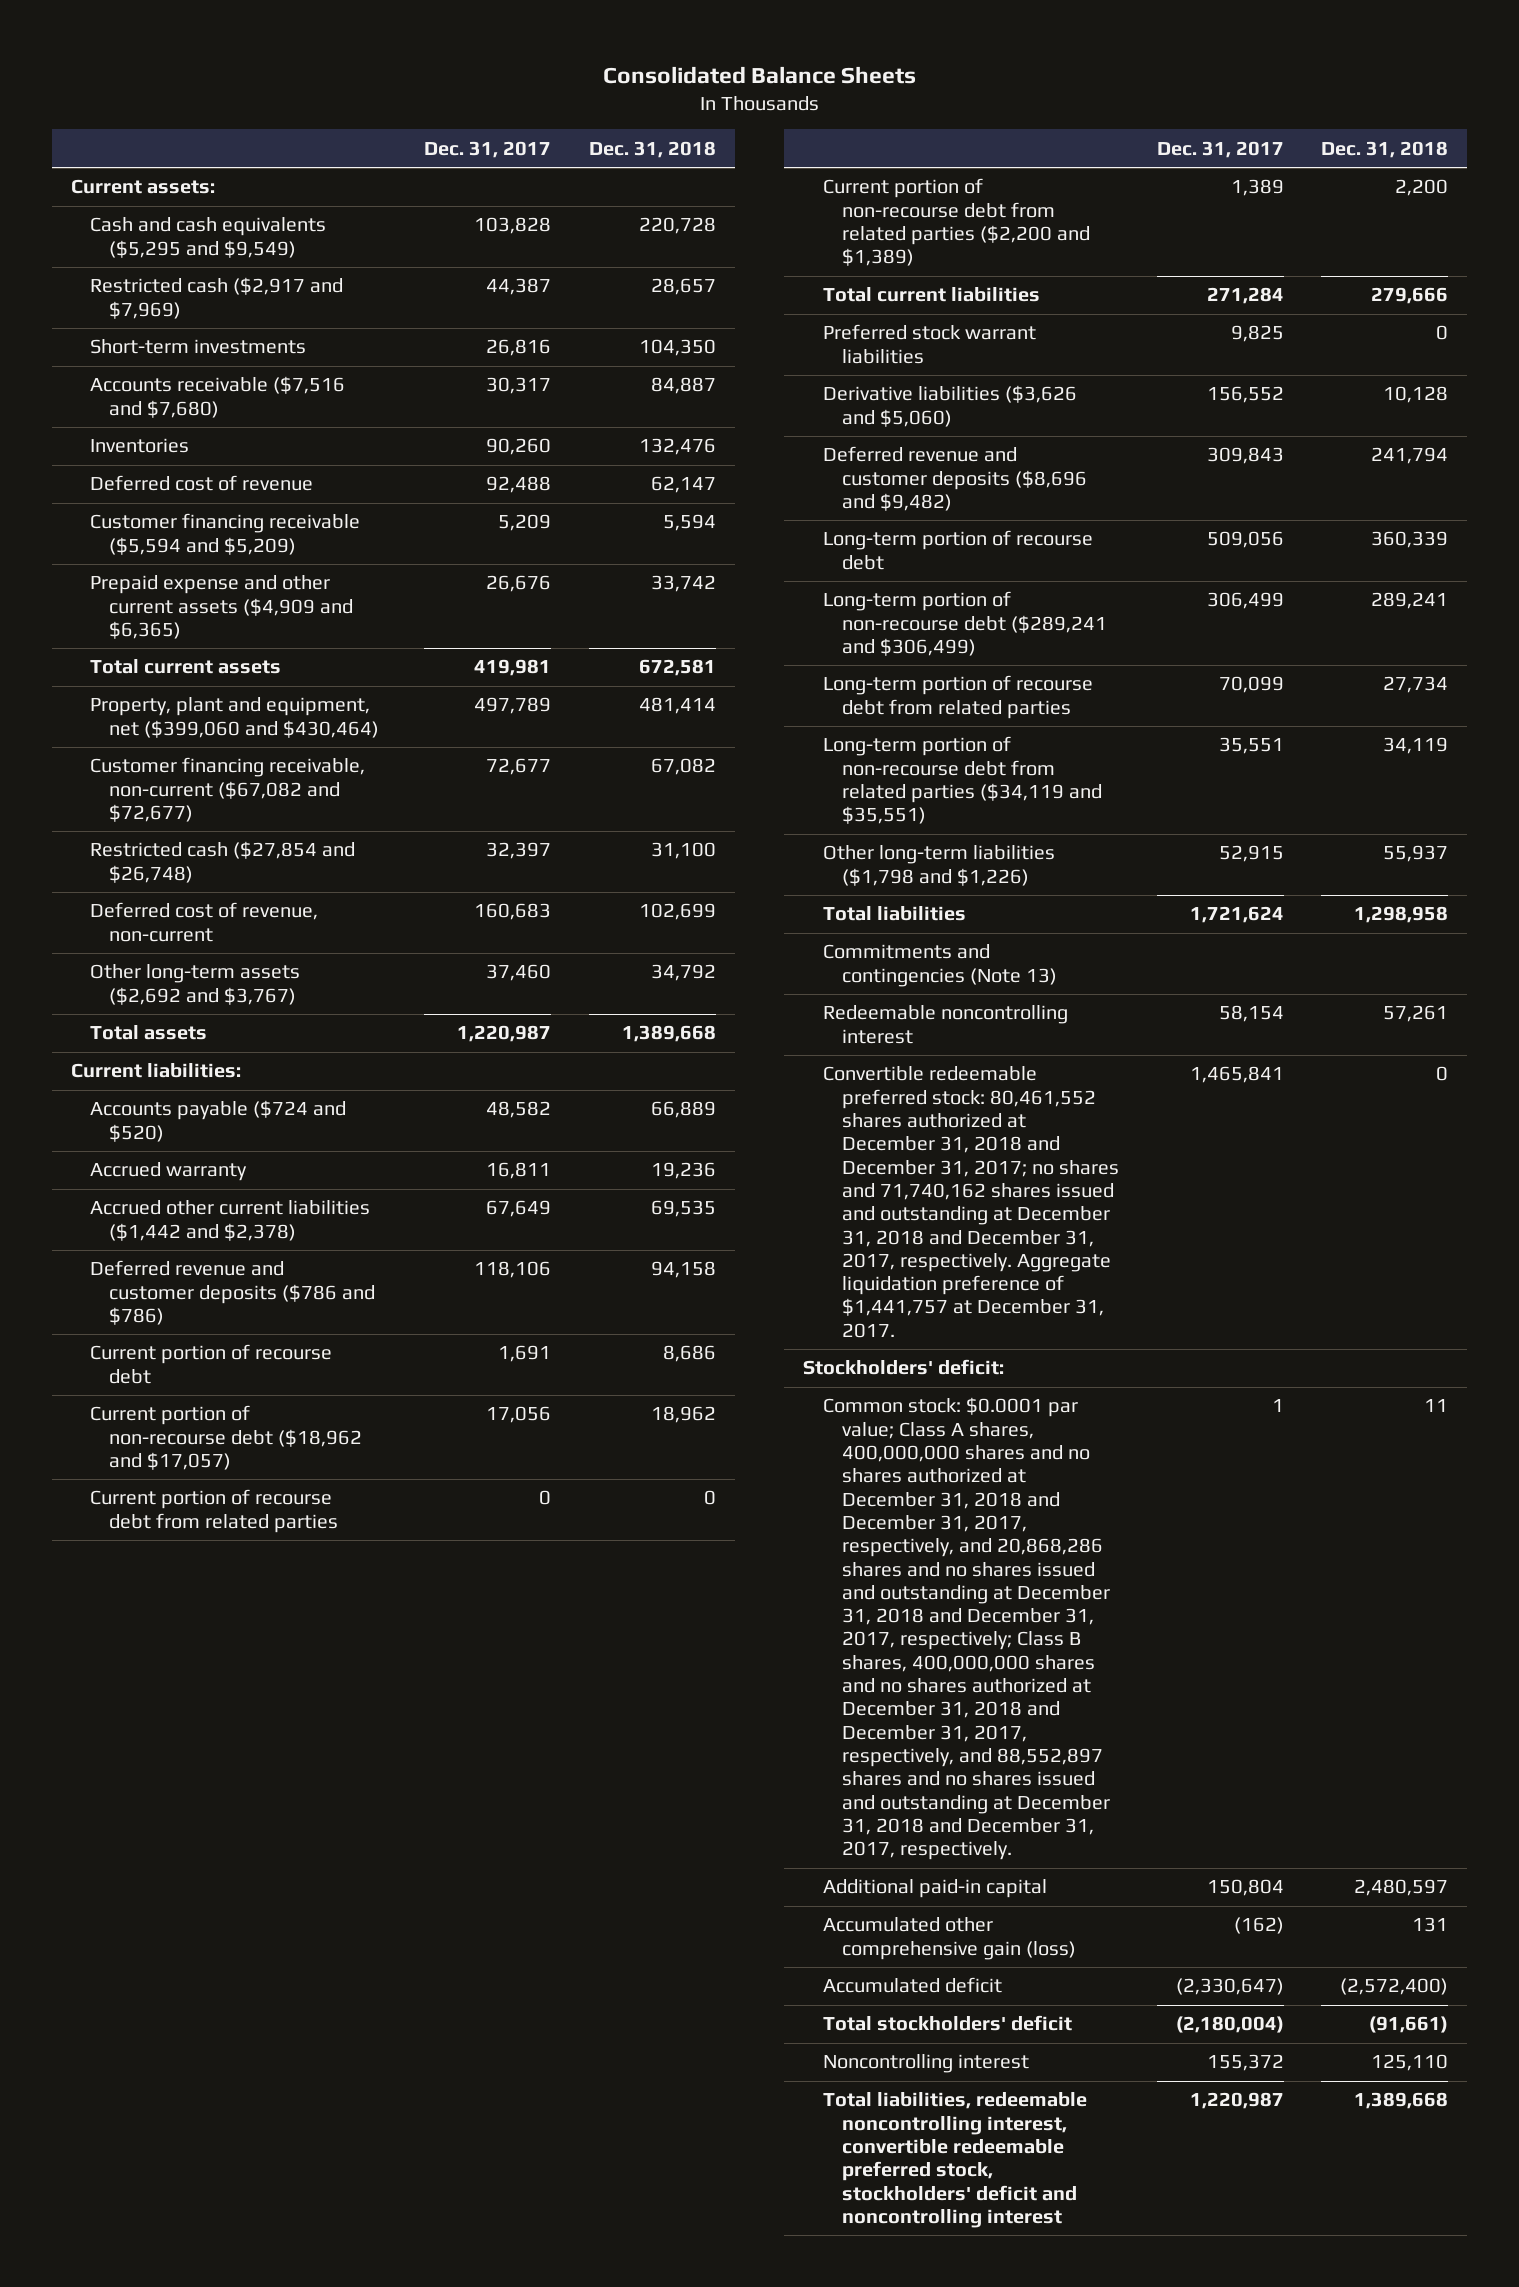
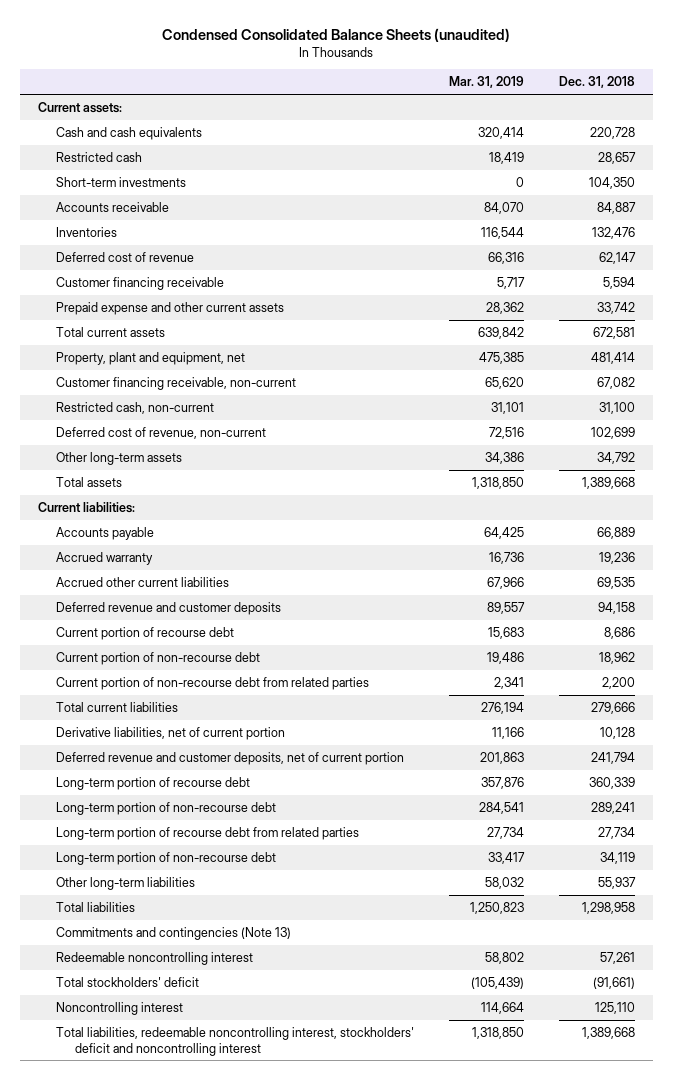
- Consolidated Balance Sheets
+ Condensed Consolidated Balance Sheets (unaudited)
- | Dec. 31, 2017 | Dec. 31, 2018
+ | Mar. 31, 2019 | Dec. 31, 2018
- Cash and cash equivalents ($5,295 and $9,549) | 103,828 | 220,728
- Restricted cash ($2,917 and $7,969) | 44,387 | 28,657
+ Cash and cash equivalents | 320,414 | 220,728
+ Restricted cash | 18,419 | 28,657
- Accounts receivable ($7,516 and $7,680) | 30,317 | 84,887
+ Accounts receivable | 84,070 | 84,887
- Customer financing receivable ($5,594 and $5,209) | 5,209 | 5,594
- Prepaid expense and other current assets ($4,909 and $6,365) | 26,676 | 33,742
+ Customer financing receivable | 5,717 | 5,594
+ Prepaid expense and other current assets | 28,362 | 33,742
- Property, plant and equipment, net ($399,060 and $430,464) | 497,789 | 481,414
- Customer financing receivable, non-current ($67,082 and $72,677) | 72,677 | 67,082
- Restricted cash ($27,854 and $26,748) | 32,397 | 31,100
+ Property, plant and equipment, net | 475,385 | 481,414
+ Customer financing receivable, non-current | 65,620 | 67,082
+ Restricted cash, non-current | 31,101 | 31,100
- Other long-term assets ($2,692 and $3,767) | 37,460 | 34,792
+ Other long-term assets | 34,386 | 34,792
- Accounts payable ($724 and $520) | 48,582 | 66,889
+ Accounts payable | 64,425 | 66,889
- Accrued other current liabilities ($1,442 and $2,378) | 67,649 | 69,535
- Deferred revenue and customer deposits ($786 and $786) | 118,106 | 94,158
+ Accrued other current liabilities | 67,966 | 69,535
+ Deferred revenue and customer deposits | 89,557 | 94,158
- Current portion of non-recourse debt ($18,962 and $17,057) | 17,056 | 18,962
- Current portion of recourse debt from related parties | 0 | 0
- Current portion of non-recourse debt from related parties ($2,200 and $1,389) | 1,389 | 2,200
+ Current portion of non-recourse debt | 19,486 | 18,962
+ Current portion of non-recourse debt from related parties | 2,341 | 2,200
- Preferred stock warrant liabilities | 9,825 | 0
- Derivative liabilities ($3,626 and $5,060) | 156,552 | 10,128
- Deferred revenue and customer deposits ($8,696 and $9,482) | 309,843 | 241,794
+ Derivative liabilities, net of current portion | 11,166 | 10,128
+ Deferred revenue and customer deposits, net of current portion | 201,863 | 241,794
- Long-term portion of non-recourse debt ($289,241 and $306,499) | 306,499 | 289,241
+ Long-term portion of non-recourse debt | 284,541 | 289,241
- Long-term portion of non-recourse debt from related parties ($34,119 and $35,551) | 35,551 | 34,119
- Other long-term liabilities ($1,798 and $1,226) | 52,915 | 55,937
+ Long-term portion of non-recourse debt | 33,417 | 34,119
+ Other long-term liabilities | 58,032 | 55,937
- Convertible redeemable preferred stock: 80,461,552 shares authorized at December 31, 2018 and December 31, 2017; no shares and 71,740,162 shares issued and outstanding at December 31, 2018 and December 31, 2017, respectively. Aggregate liquidation preference of $1,441,757 at December 31, 2017. | 1,465,841 | 0
- Stockholders' deficit:
- Common stock: $0.0001 par value; Class A shares, 400,000,000 shares and no shares authorized at December 31, 2018 and December 31, 2017, respectively, and 20,868,286 shares and no shares issued and outstanding at December 31, 2018 and December 31, 2017, respectively; Class B shares, 400,000,000 shares and no shares authorized at December 31, 2018 and December 31, 2017, respectively, and 88,552,897 shares and no shares issued and outstanding at December 31, 2018 and December 31, 2017, respectively. | 1 | 11
- Additional paid-in capital | 150,804 | 2,480,597
- Accumulated other comprehensive gain (loss) | (162) | 131
- Accumulated deficit | (2,330,647) | (2,572,400)
- Total liabilities, redeemable noncontrolling interest, convertible redeemable preferred stock, stockholders' deficit and noncontrolling interest | 1,220,987 | 1,389,668
+ Total liabilities, redeemable noncontrolling interest, stockholders' deficit and noncontrolling interest | 1,318,850 | 1,389,668

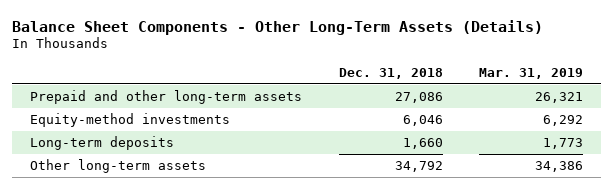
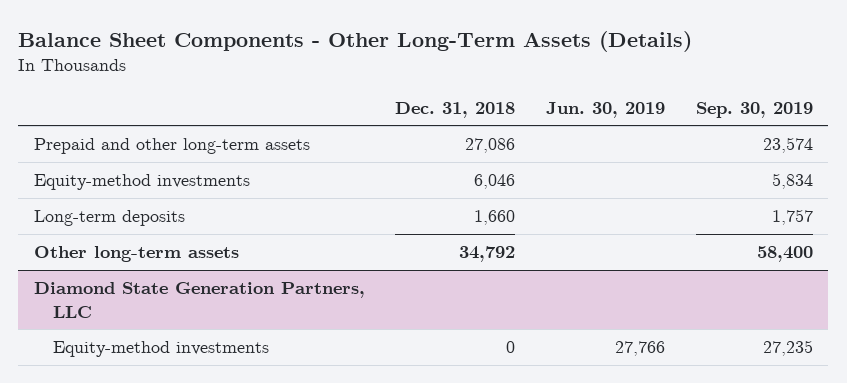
- | Dec. 31, 2018 | Mar. 31, 2019
+ | Dec. 31, 2018 | Jun. 30, 2019 | Sep. 30, 2019
+ Diamond State Generation Partners, LLC
+ Equity-method investments | 0 | 27,766 | 27,235

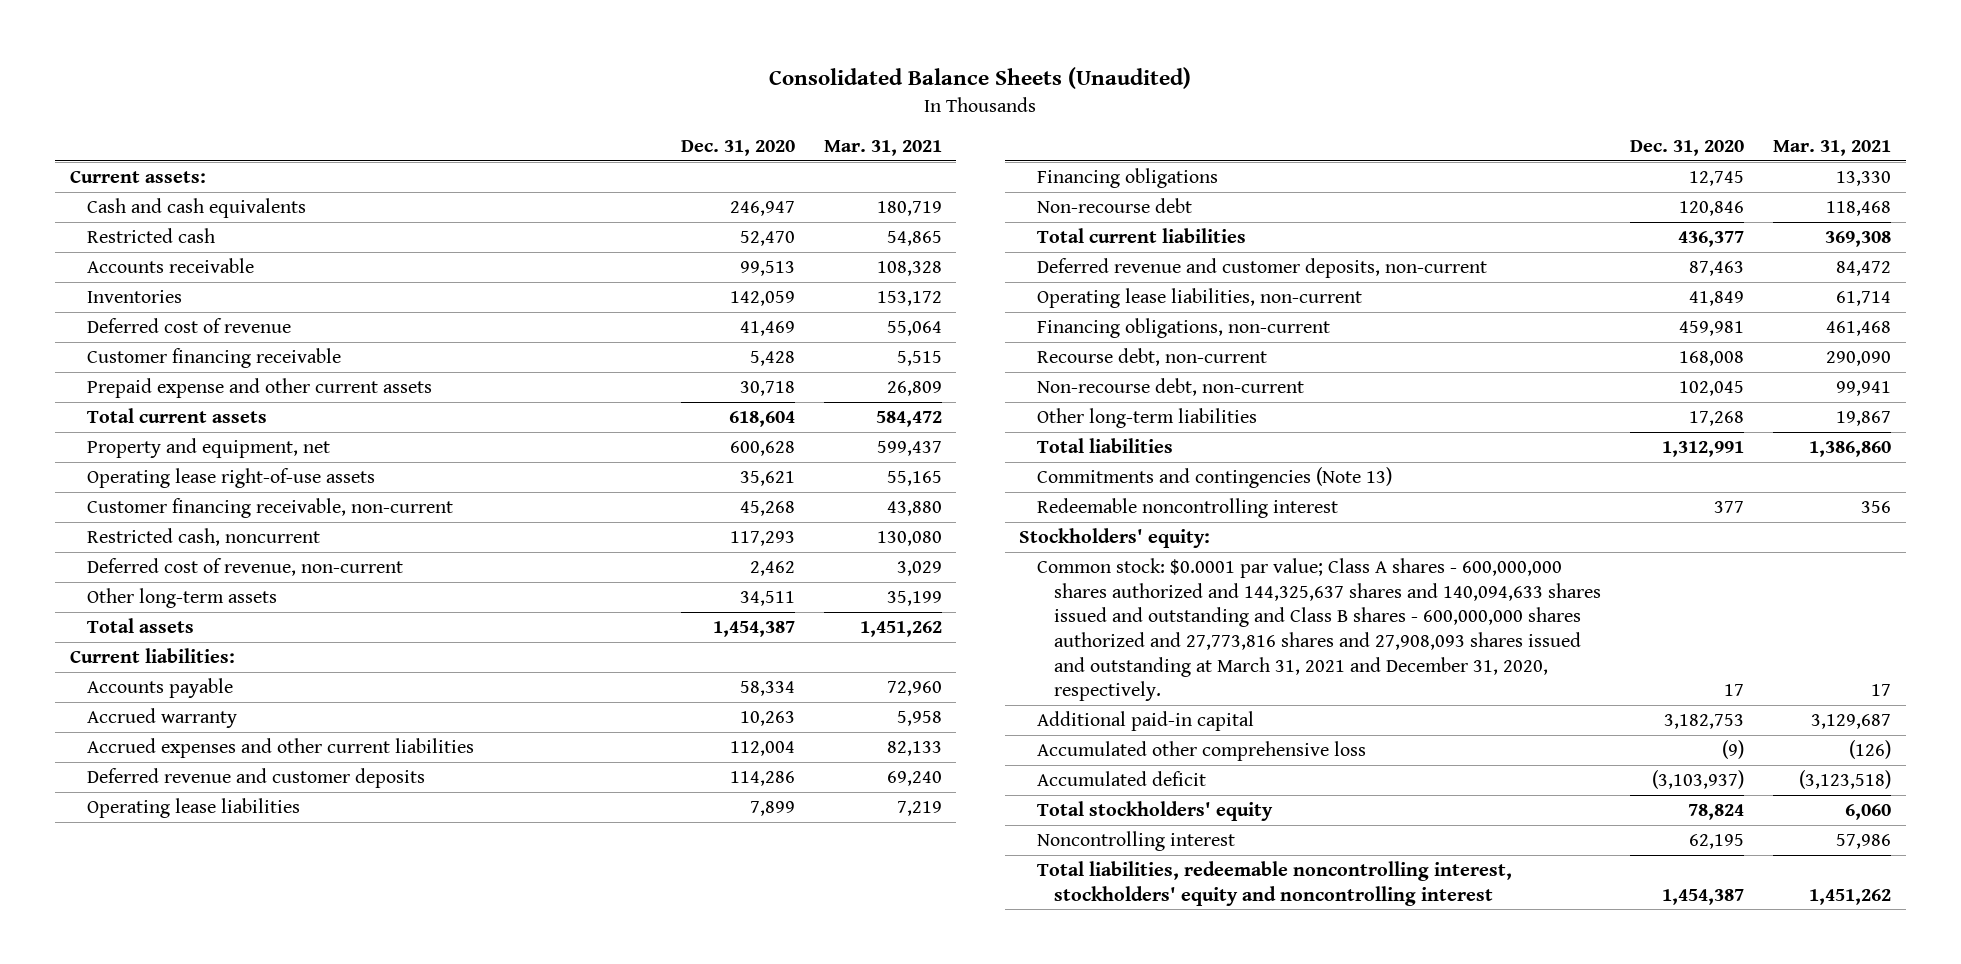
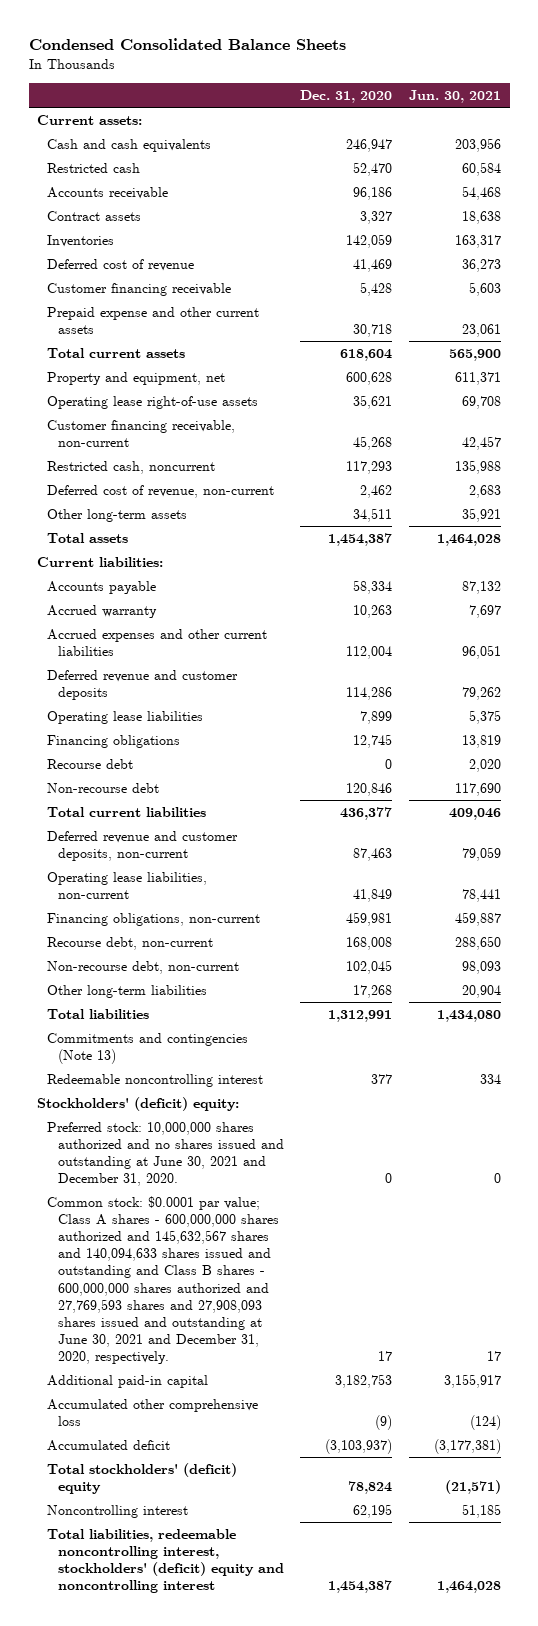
- Consolidated Balance Sheets (Unaudited)
+ Condensed Consolidated Balance Sheets
- | Dec. 31, 2020 | Mar. 31, 2021
+ | Dec. 31, 2020 | Jun. 30, 2021
- Accounts receivable | 99,513 | 108,328
+ Accounts receivable | 96,186 | 54,468
+ Contract assets | 3,327 | 18,638
+ Recourse debt | 0 | 2,020
- Stockholders' equity:
- Common stock: $0.0001 par value; Class A shares - 600,000,000 shares authorized and 144,325,637 shares and 140,094,633 shares issued and outstanding and Class B shares - 600,000,000 shares authorized and 27,773,816 shares and 27,908,093 shares issued and outstanding at March 31, 2021 and December 31, 2020, respectively. | 17 | 17
+ Stockholders' (deficit) equity:
+ Preferred stock: 10,000,000 shares authorized and no shares issued and outstanding at June 30, 2021 and December 31, 2020. | 0 | 0
+ Common stock: $0.0001 par value; Class A shares - 600,000,000 shares authorized and 145,632,567 shares and 140,094,633 shares issued and outstanding and Class B shares - 600,000,000 shares authorized and 27,769,593 shares and 27,908,093 shares issued and outstanding at June 30, 2021 and December 31, 2020, respectively. | 17 | 17
- Total stockholders' equity | 78,824 | 6,060
+ Total stockholders' (deficit) equity | 78,824 | (21,571)
- Total liabilities, redeemable noncontrolling interest, stockholders' equity and noncontrolling interest | 1,454,387 | 1,451,262
+ Total liabilities, redeemable noncontrolling interest, stockholders' (deficit) equity and noncontrolling interest | 1,454,387 | 1,464,028

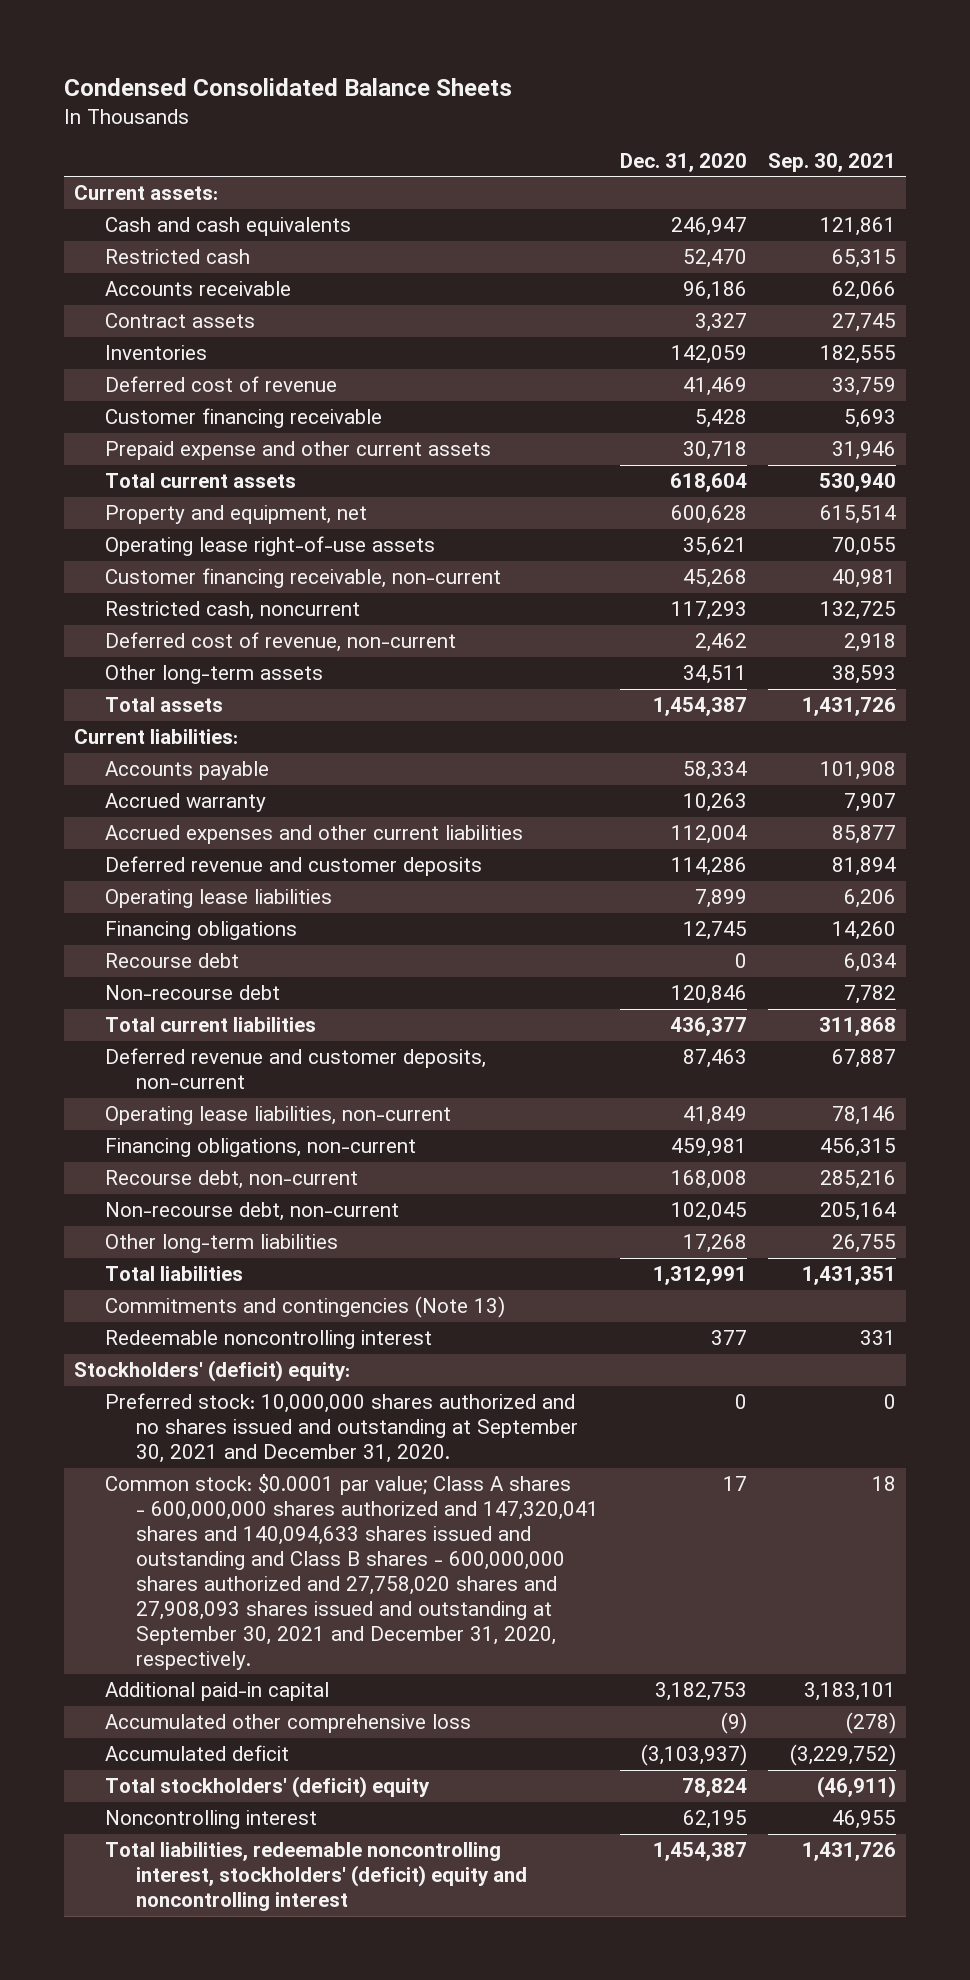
- | Dec. 31, 2020 | Jun. 30, 2021
+ | Dec. 31, 2020 | Sep. 30, 2021
- Preferred stock: 10,000,000 shares authorized and no shares issued and outstanding at June 30, 2021 and December 31, 2020. | 0 | 0
- Common stock: $0.0001 par value; Class A shares - 600,000,000 shares authorized and 145,632,567 shares and 140,094,633 shares issued and outstanding and Class B shares - 600,000,000 shares authorized and 27,769,593 shares and 27,908,093 shares issued and outstanding at June 30, 2021 and December 31, 2020, respectively. | 17 | 17
+ Preferred stock: 10,000,000 shares authorized and no shares issued and outstanding at September 30, 2021 and December 31, 2020. | 0 | 0
+ Common stock: $0.0001 par value; Class A shares - 600,000,000 shares authorized and 147,320,041 shares and 140,094,633 shares issued and outstanding and Class B shares - 600,000,000 shares authorized and 27,758,020 shares and 27,908,093 shares issued and outstanding at September 30, 2021 and December 31, 2020, respectively. | 17 | 18

